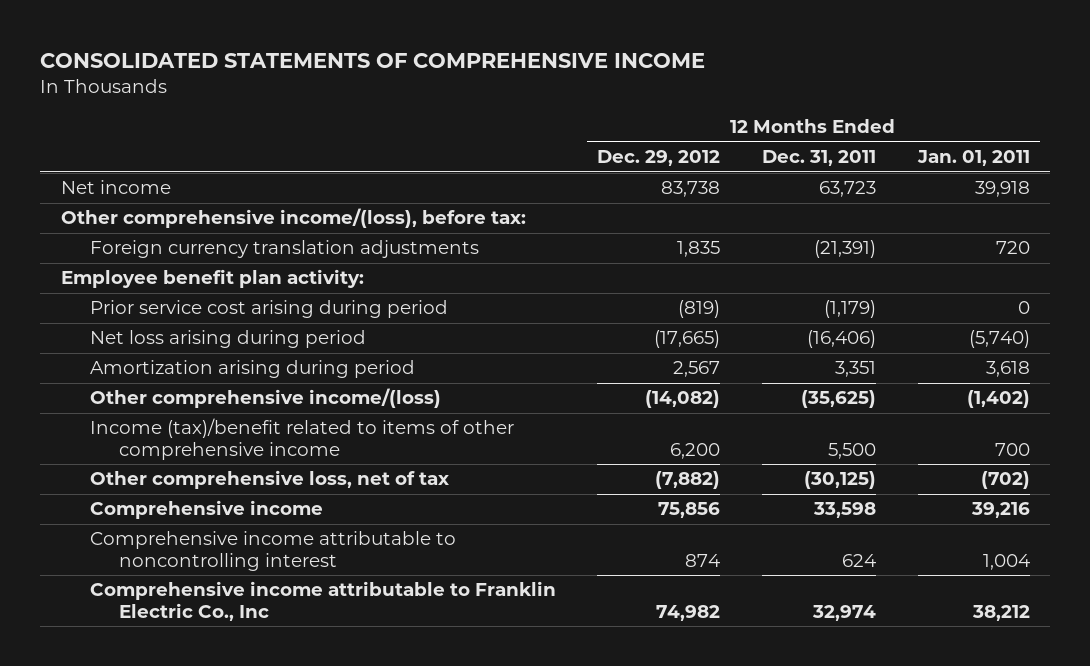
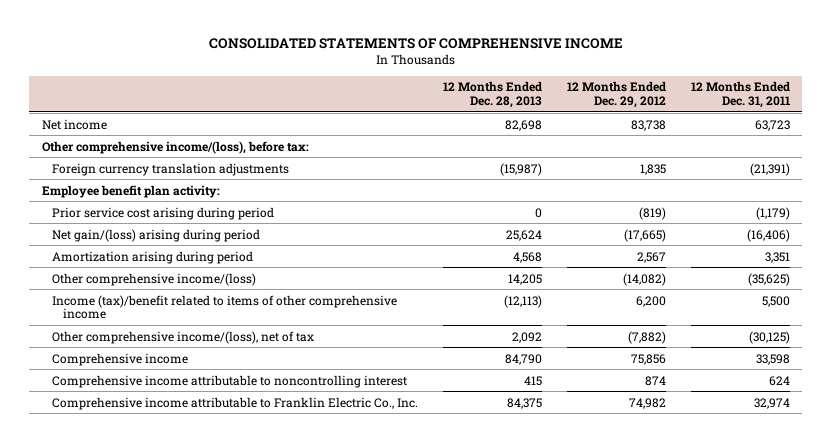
- | 12 Months Ended Dec. 29, 2012 | 12 Months Ended Dec. 31, 2011 | 12 Months Ended Jan. 01, 2011
+ | 12 Months Ended Dec. 28, 2013 | 12 Months Ended Dec. 29, 2012 | 12 Months Ended Dec. 31, 2011
- Net loss arising during period | (17,665) | (16,406) | (5,740)
+ Net gain/(loss) arising during period | 25,624 | (17,665) | (16,406)
- Other comprehensive loss, net of tax | (7,882) | (30,125) | (702)
+ Other comprehensive income/(loss), net of tax | 2,092 | (7,882) | (30,125)
- Comprehensive income attributable to Franklin Electric Co., Inc | 74,982 | 32,974 | 38,212
+ Comprehensive income attributable to Franklin Electric Co., Inc. | 84,375 | 74,982 | 32,974

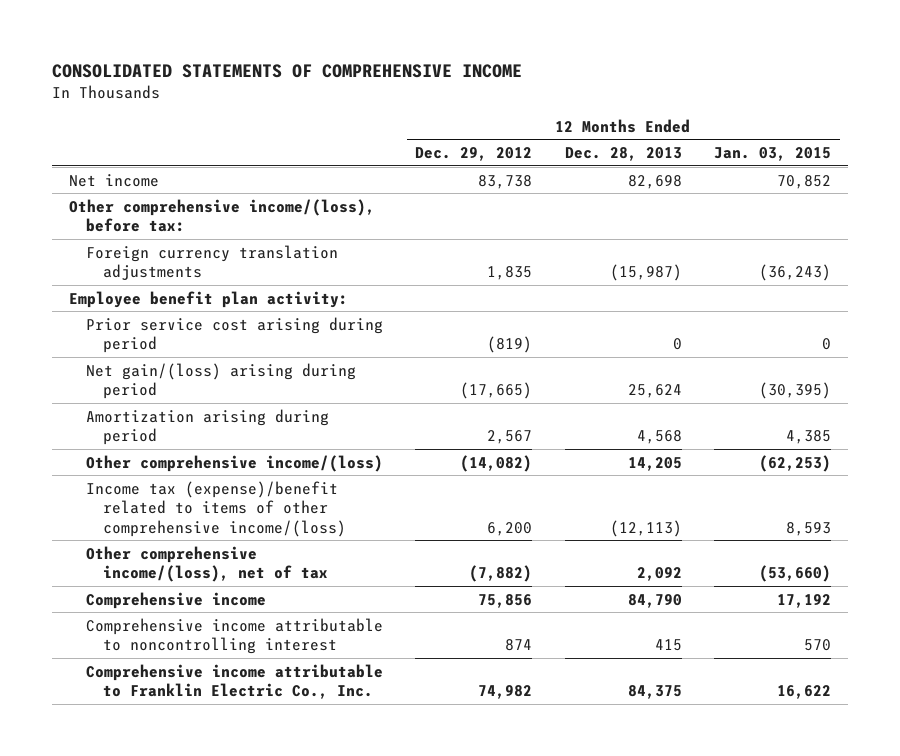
- | 12 Months Ended Dec. 28, 2013 | 12 Months Ended Dec. 29, 2012 | 12 Months Ended Dec. 31, 2011
+ | 12 Months Ended Dec. 29, 2012 | 12 Months Ended Dec. 28, 2013 | 12 Months Ended Jan. 03, 2015
- Income (tax)/benefit related to items of other comprehensive income | (12,113) | 6,200 | 5,500
+ Income tax (expense)/benefit related to items of other comprehensive income/(loss) | 6,200 | (12,113) | 8,593

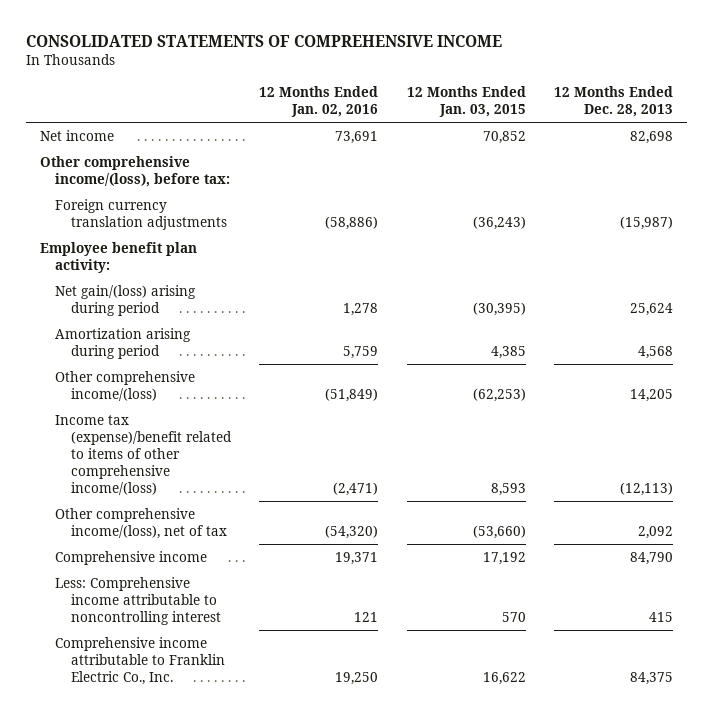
- | 12 Months Ended Dec. 29, 2012 | 12 Months Ended Dec. 28, 2013 | 12 Months Ended Jan. 03, 2015
+ | 12 Months Ended Jan. 02, 2016 | 12 Months Ended Jan. 03, 2015 | 12 Months Ended Dec. 28, 2013
- Prior service cost arising during period | (819) | 0 | 0
- Comprehensive income attributable to noncontrolling interest | 874 | 415 | 570
+ Less: Comprehensive income attributable to noncontrolling interest | 121 | 570 | 415

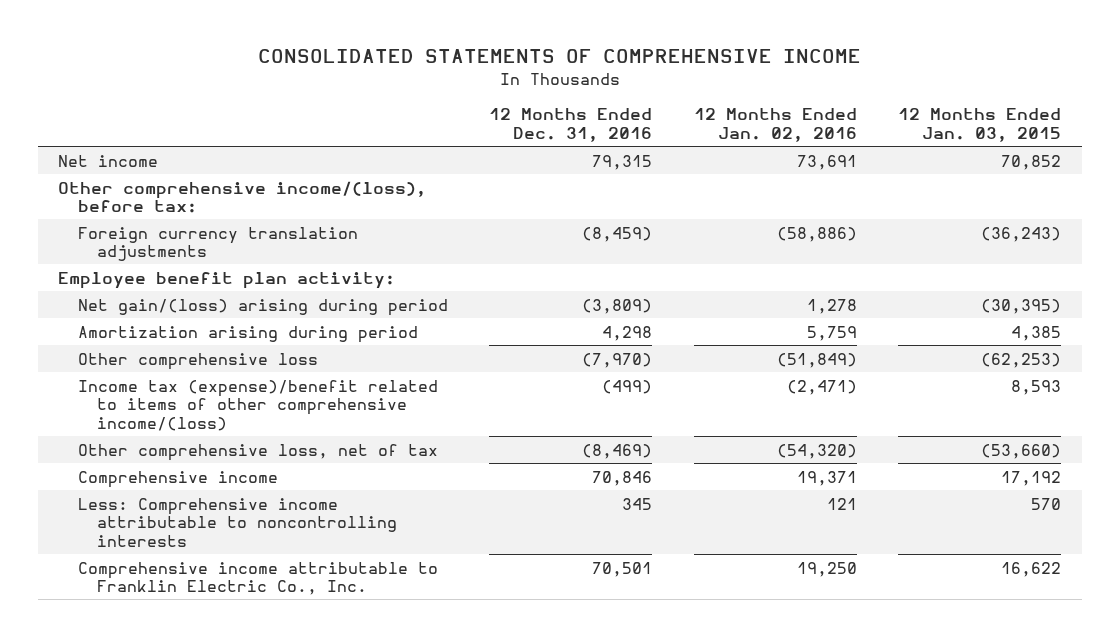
- | 12 Months Ended Jan. 02, 2016 | 12 Months Ended Jan. 03, 2015 | 12 Months Ended Dec. 28, 2013
+ | 12 Months Ended Dec. 31, 2016 | 12 Months Ended Jan. 02, 2016 | 12 Months Ended Jan. 03, 2015
- Other comprehensive income/(loss) | (51,849) | (62,253) | 14,205
+ Other comprehensive loss | (7,970) | (51,849) | (62,253)
- Other comprehensive income/(loss), net of tax | (54,320) | (53,660) | 2,092
+ Other comprehensive loss, net of tax | (8,469) | (54,320) | (53,660)
- Less: Comprehensive income attributable to noncontrolling interest | 121 | 570 | 415
+ Less: Comprehensive income attributable to noncontrolling interests | 345 | 121 | 570

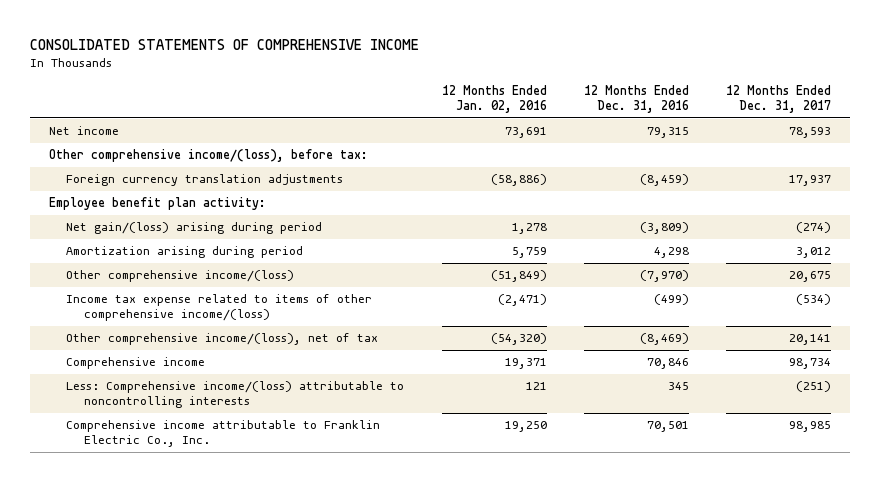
- | 12 Months Ended Dec. 31, 2016 | 12 Months Ended Jan. 02, 2016 | 12 Months Ended Jan. 03, 2015
+ | 12 Months Ended Jan. 02, 2016 | 12 Months Ended Dec. 31, 2016 | 12 Months Ended Dec. 31, 2017
- Other comprehensive loss | (7,970) | (51,849) | (62,253)
- Income tax (expense)/benefit related to items of other comprehensive income/(loss) | (499) | (2,471) | 8,593
- Other comprehensive loss, net of tax | (8,469) | (54,320) | (53,660)
+ Other comprehensive income/(loss) | (51,849) | (7,970) | 20,675
+ Income tax expense related to items of other comprehensive income/(loss) | (2,471) | (499) | (534)
+ Other comprehensive income/(loss), net of tax | (54,320) | (8,469) | 20,141
- Less: Comprehensive income attributable to noncontrolling interests | 345 | 121 | 570
+ Less: Comprehensive income/(loss) attributable to noncontrolling interests | 121 | 345 | (251)

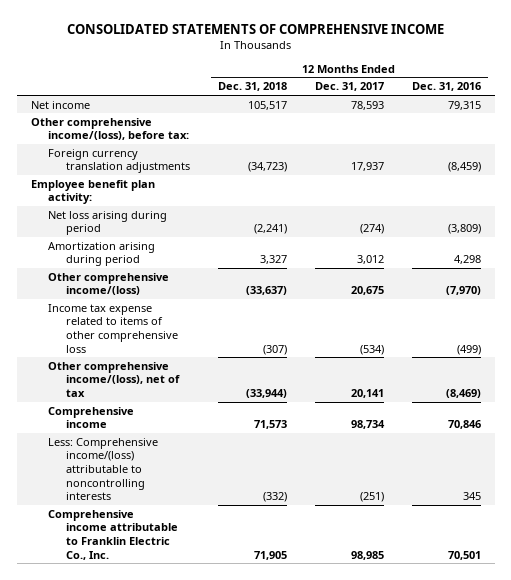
- | 12 Months Ended Jan. 02, 2016 | 12 Months Ended Dec. 31, 2016 | 12 Months Ended Dec. 31, 2017
+ | 12 Months Ended Dec. 31, 2018 | 12 Months Ended Dec. 31, 2017 | 12 Months Ended Dec. 31, 2016
- Net gain/(loss) arising during period | 1,278 | (3,809) | (274)
+ Net loss arising during period | (2,241) | (274) | (3,809)
- Income tax expense related to items of other comprehensive income/(loss) | (2,471) | (499) | (534)
+ Income tax expense related to items of other comprehensive loss | (307) | (534) | (499)

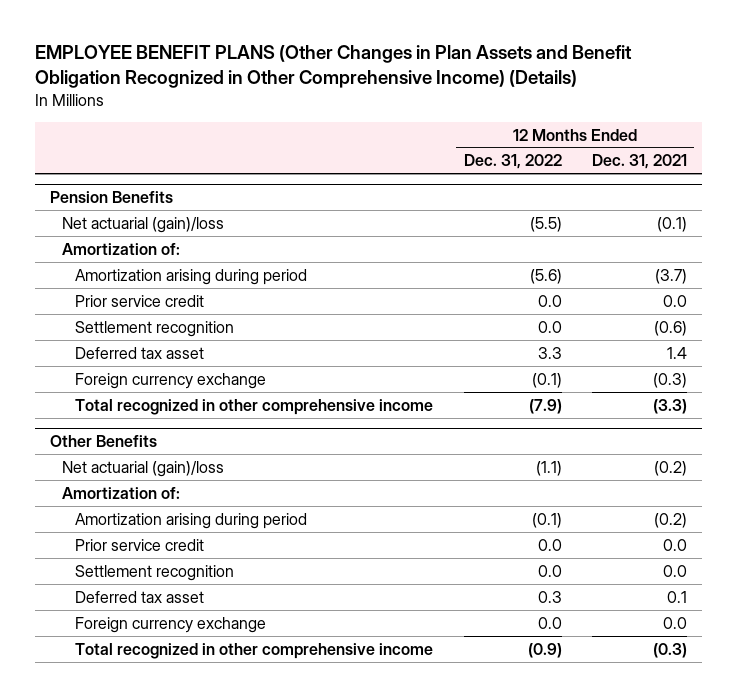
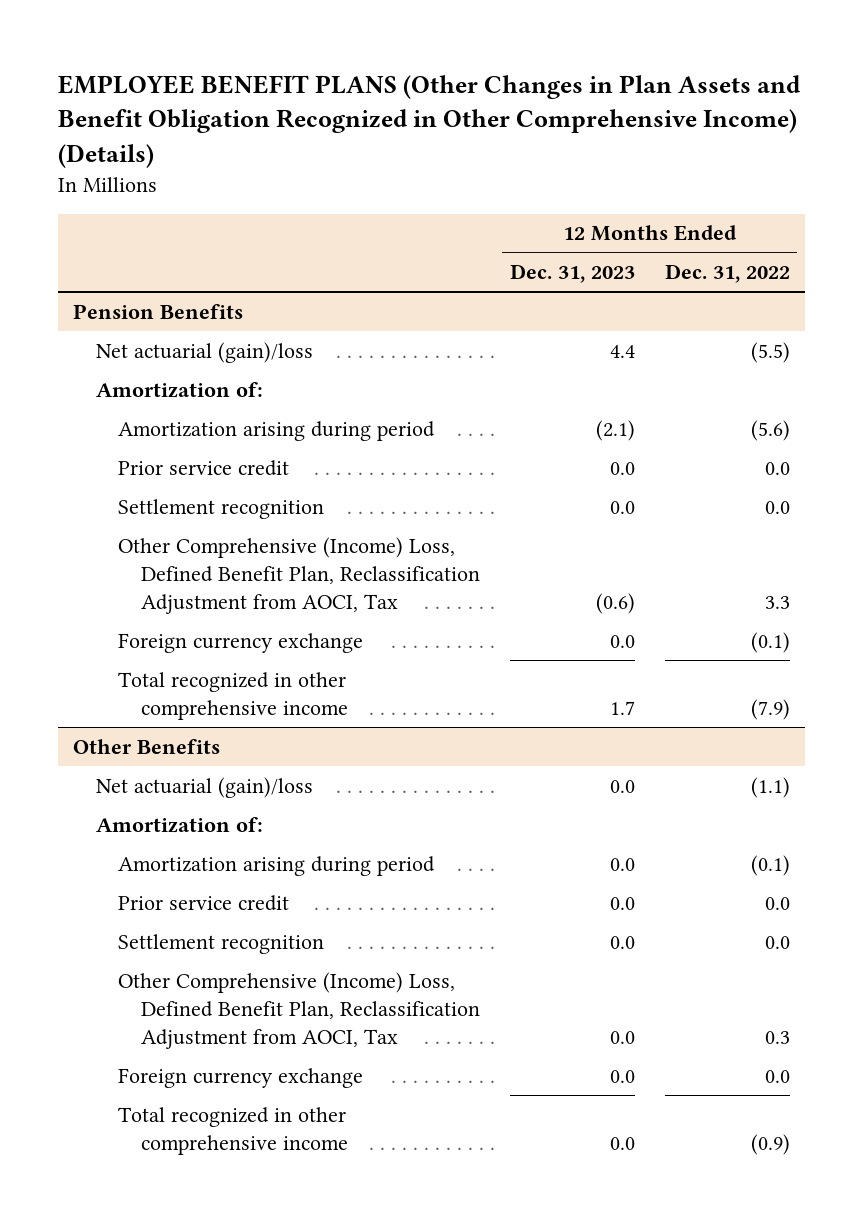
- | 12 Months Ended Dec. 31, 2022 | 12 Months Ended Dec. 31, 2021
+ | 12 Months Ended Dec. 31, 2023 | 12 Months Ended Dec. 31, 2022
@ Pension Benefits
- Deferred tax asset | 3.3 | 1.4
+ Other Comprehensive (Income) Loss, Defined Benefit Plan, Reclassification Adjustment from AOCI, Tax | (0.6) | 3.3
@ Other Benefits
- Deferred tax asset | 0.3 | 0.1
+ Other Comprehensive (Income) Loss, Defined Benefit Plan, Reclassification Adjustment from AOCI, Tax | 0.0 | 0.3

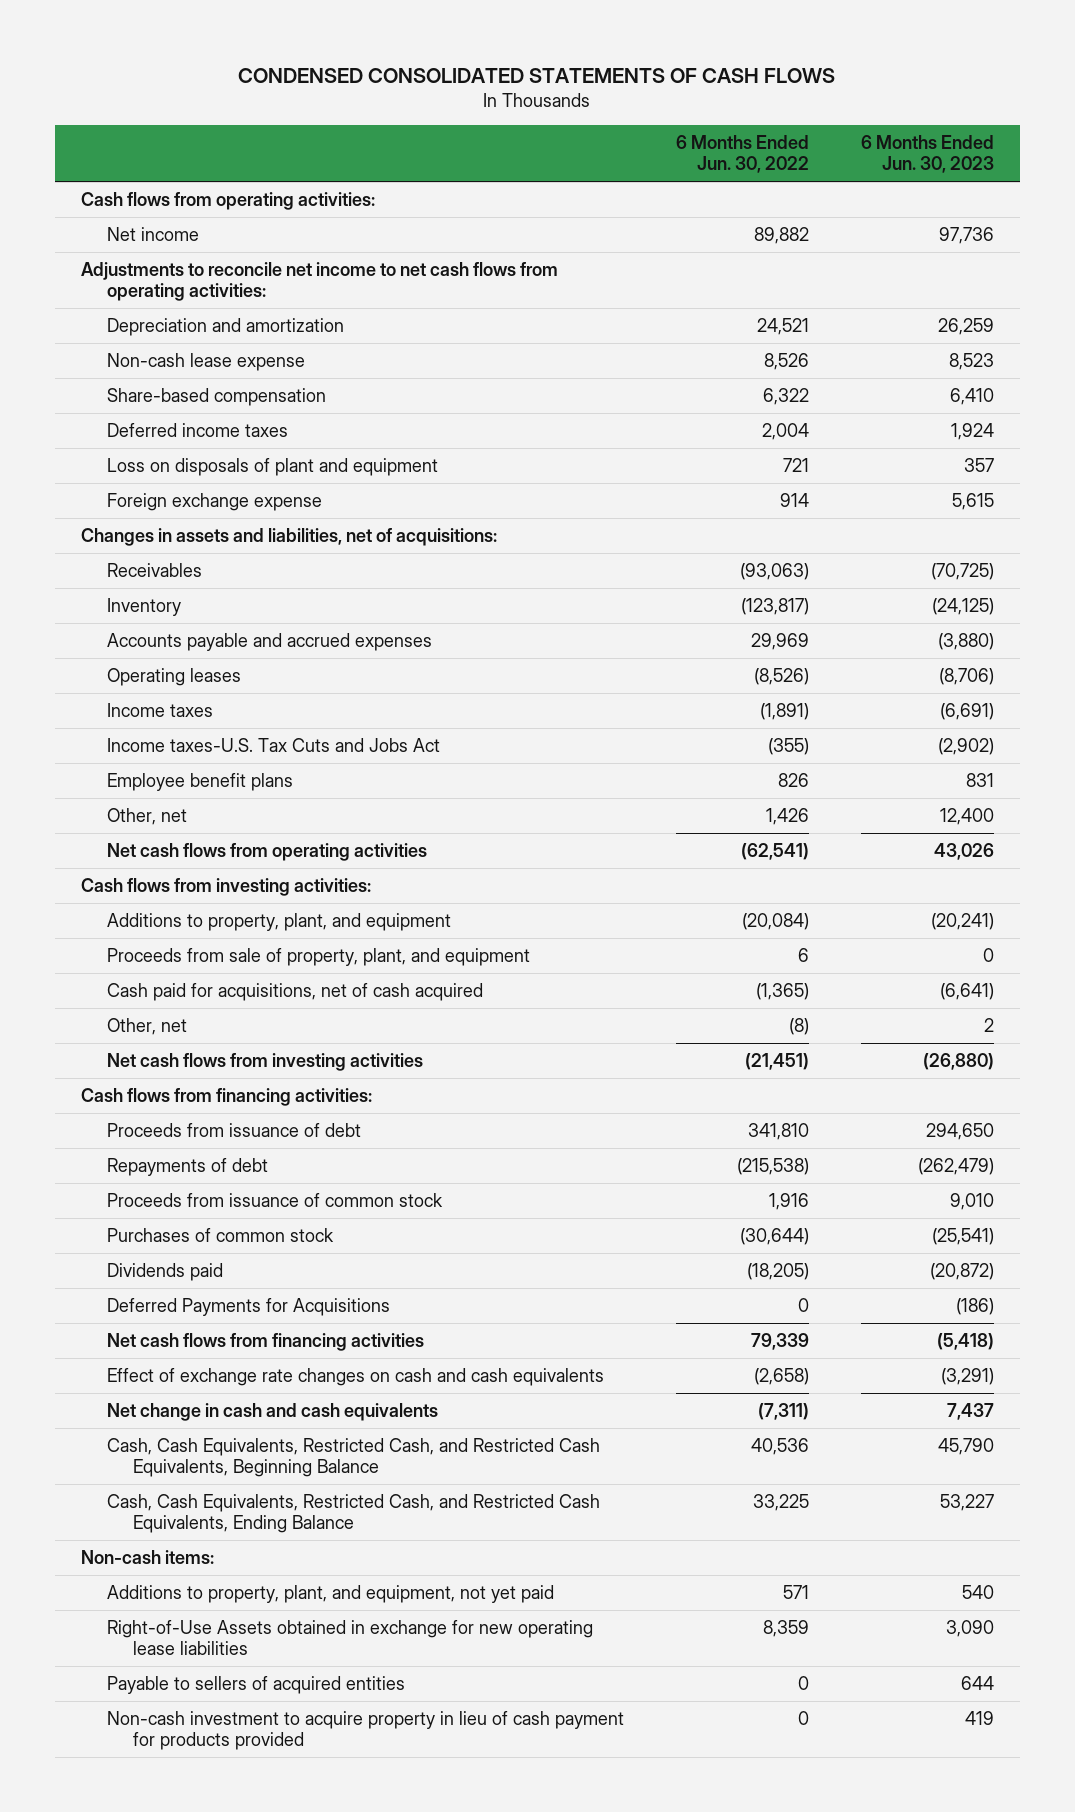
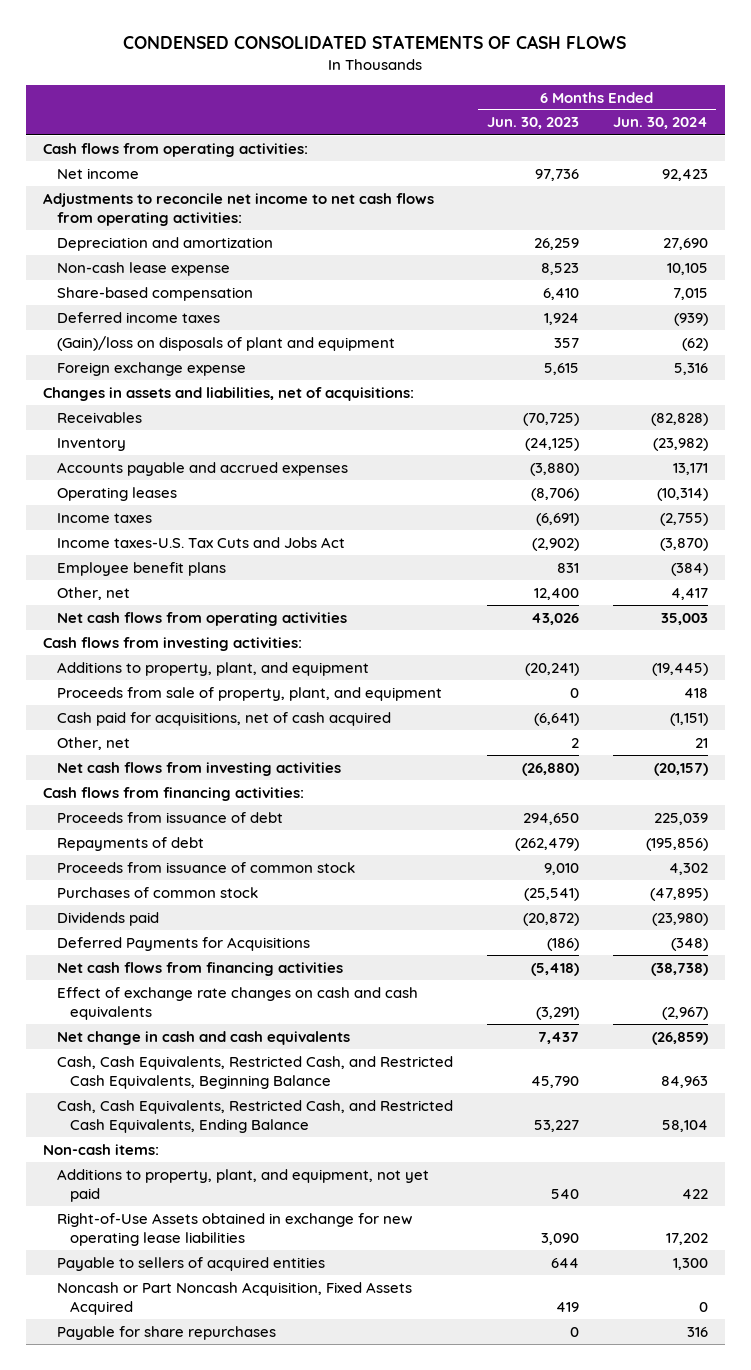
- | 6 Months Ended Jun. 30, 2022 | 6 Months Ended Jun. 30, 2023
+ | 6 Months Ended Jun. 30, 2023 | 6 Months Ended Jun. 30, 2024
- Loss on disposals of plant and equipment | 721 | 357
+ (Gain)/loss on disposals of plant and equipment | 357 | (62)
- Non-cash investment to acquire property in lieu of cash payment for products provided | 0 | 419
+ Noncash or Part Noncash Acquisition, Fixed Assets Acquired | 419 | 0
+ Payable for share repurchases | 0 | 316

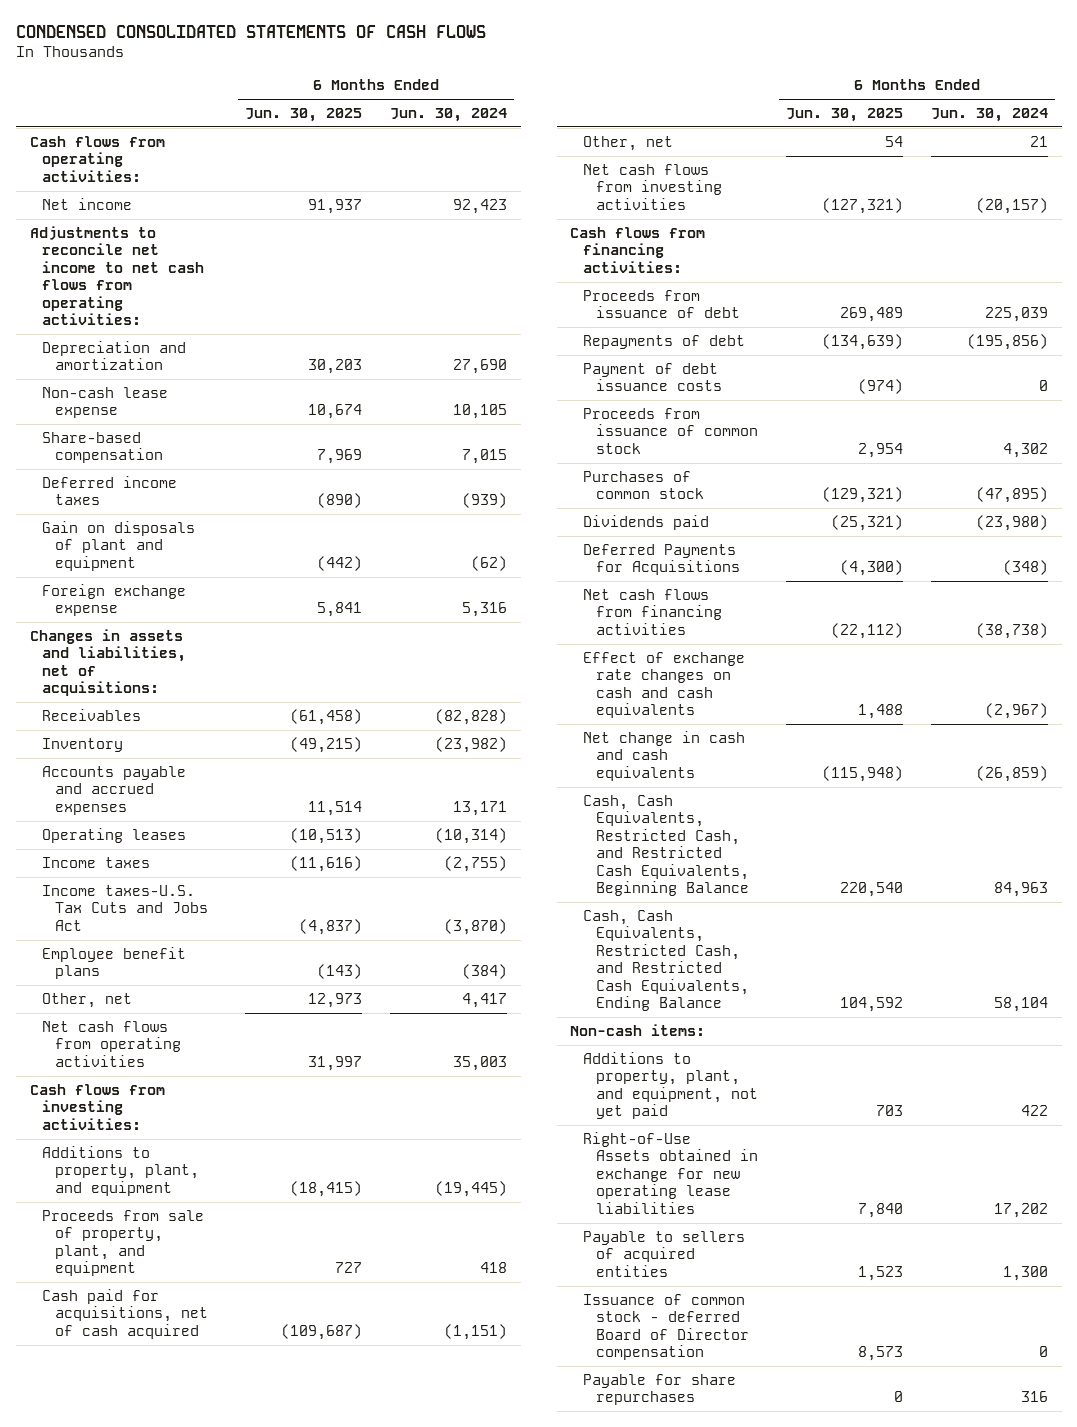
- | 6 Months Ended Jun. 30, 2023 | 6 Months Ended Jun. 30, 2024
+ | 6 Months Ended Jun. 30, 2025 | 6 Months Ended Jun. 30, 2024
- (Gain)/loss on disposals of plant and equipment | 357 | (62)
+ Gain on disposals of plant and equipment | (442) | (62)
+ Payment of debt issuance costs | (974) | 0
- Noncash or Part Noncash Acquisition, Fixed Assets Acquired | 419 | 0
+ Issuance of common stock - deferred Board of Director compensation | 8,573 | 0

